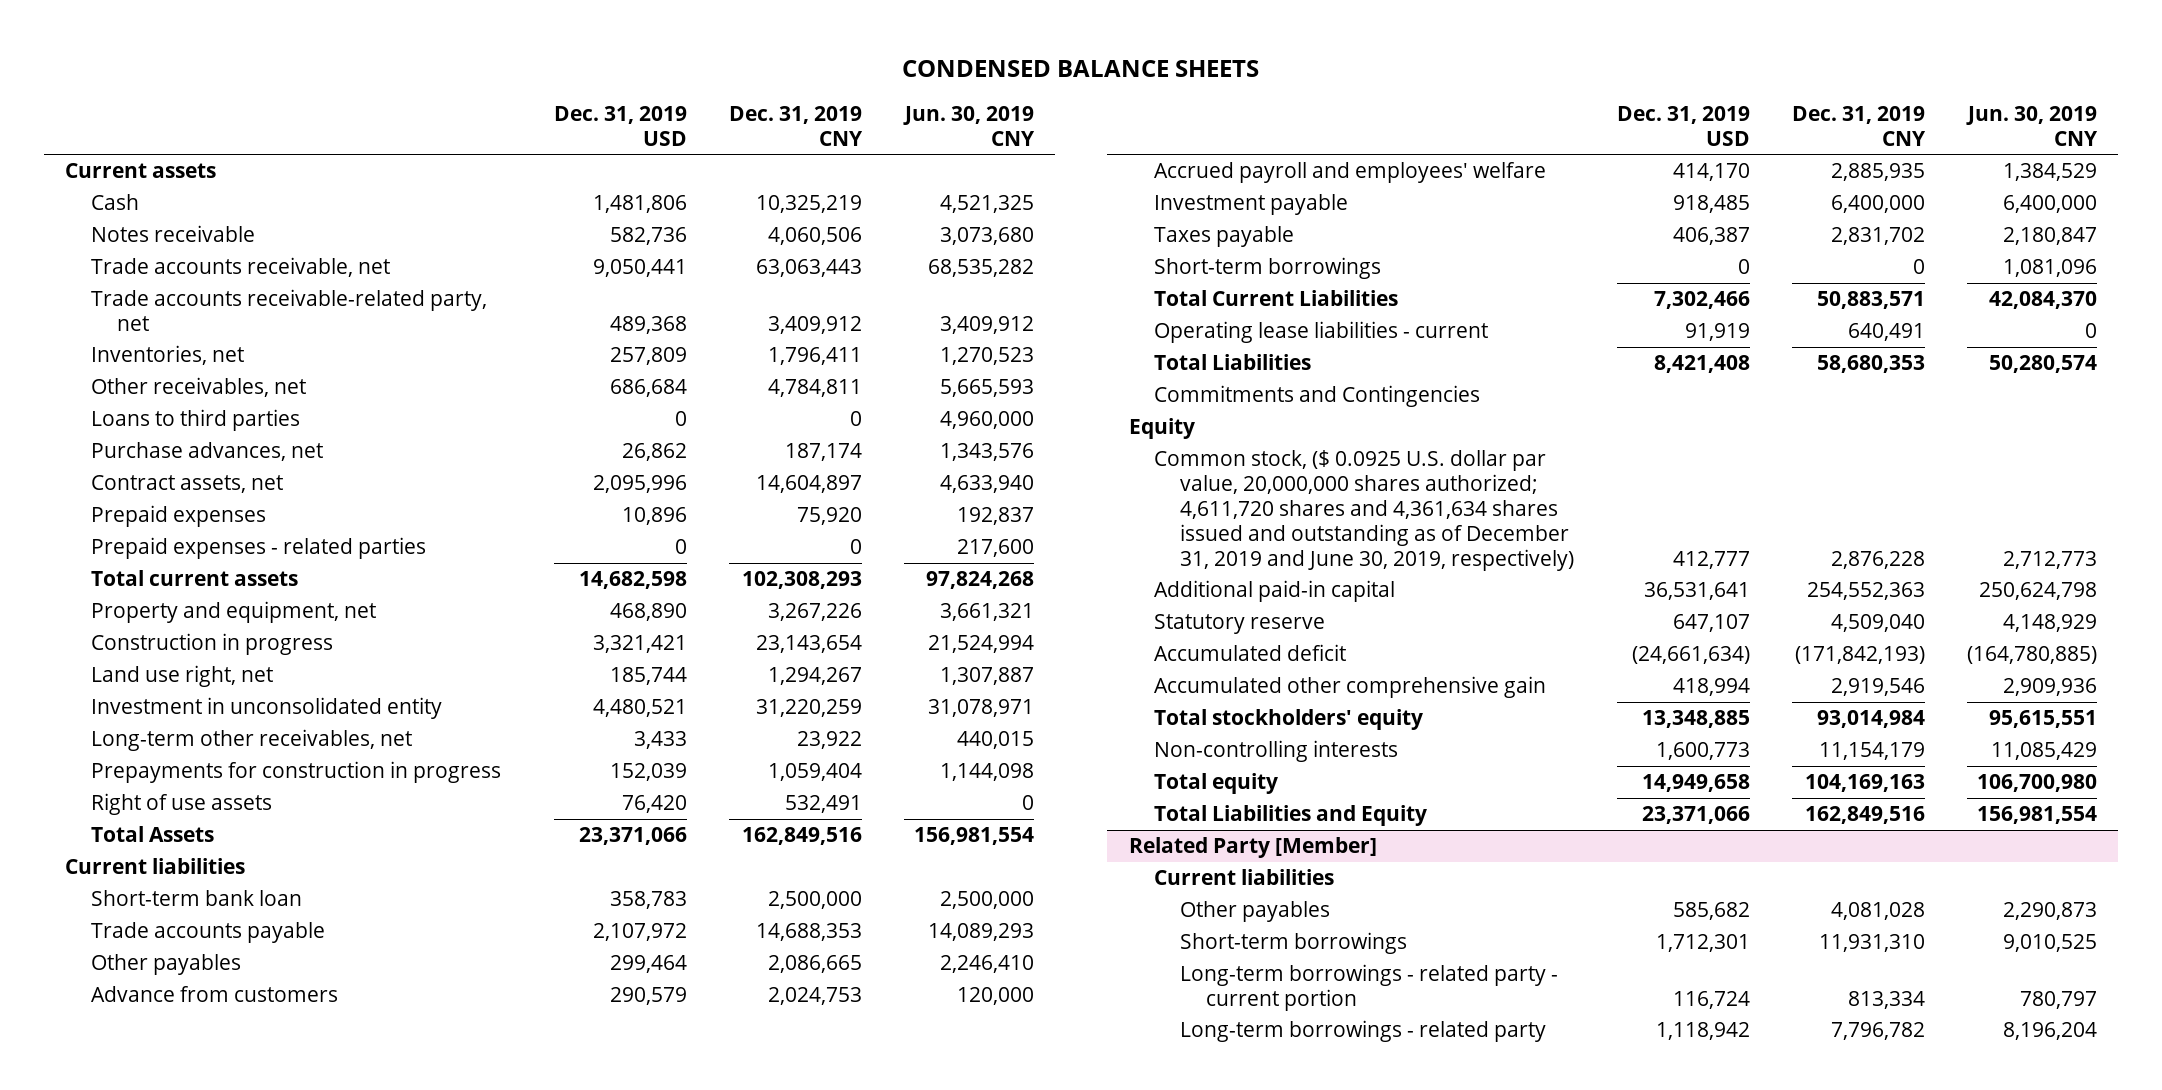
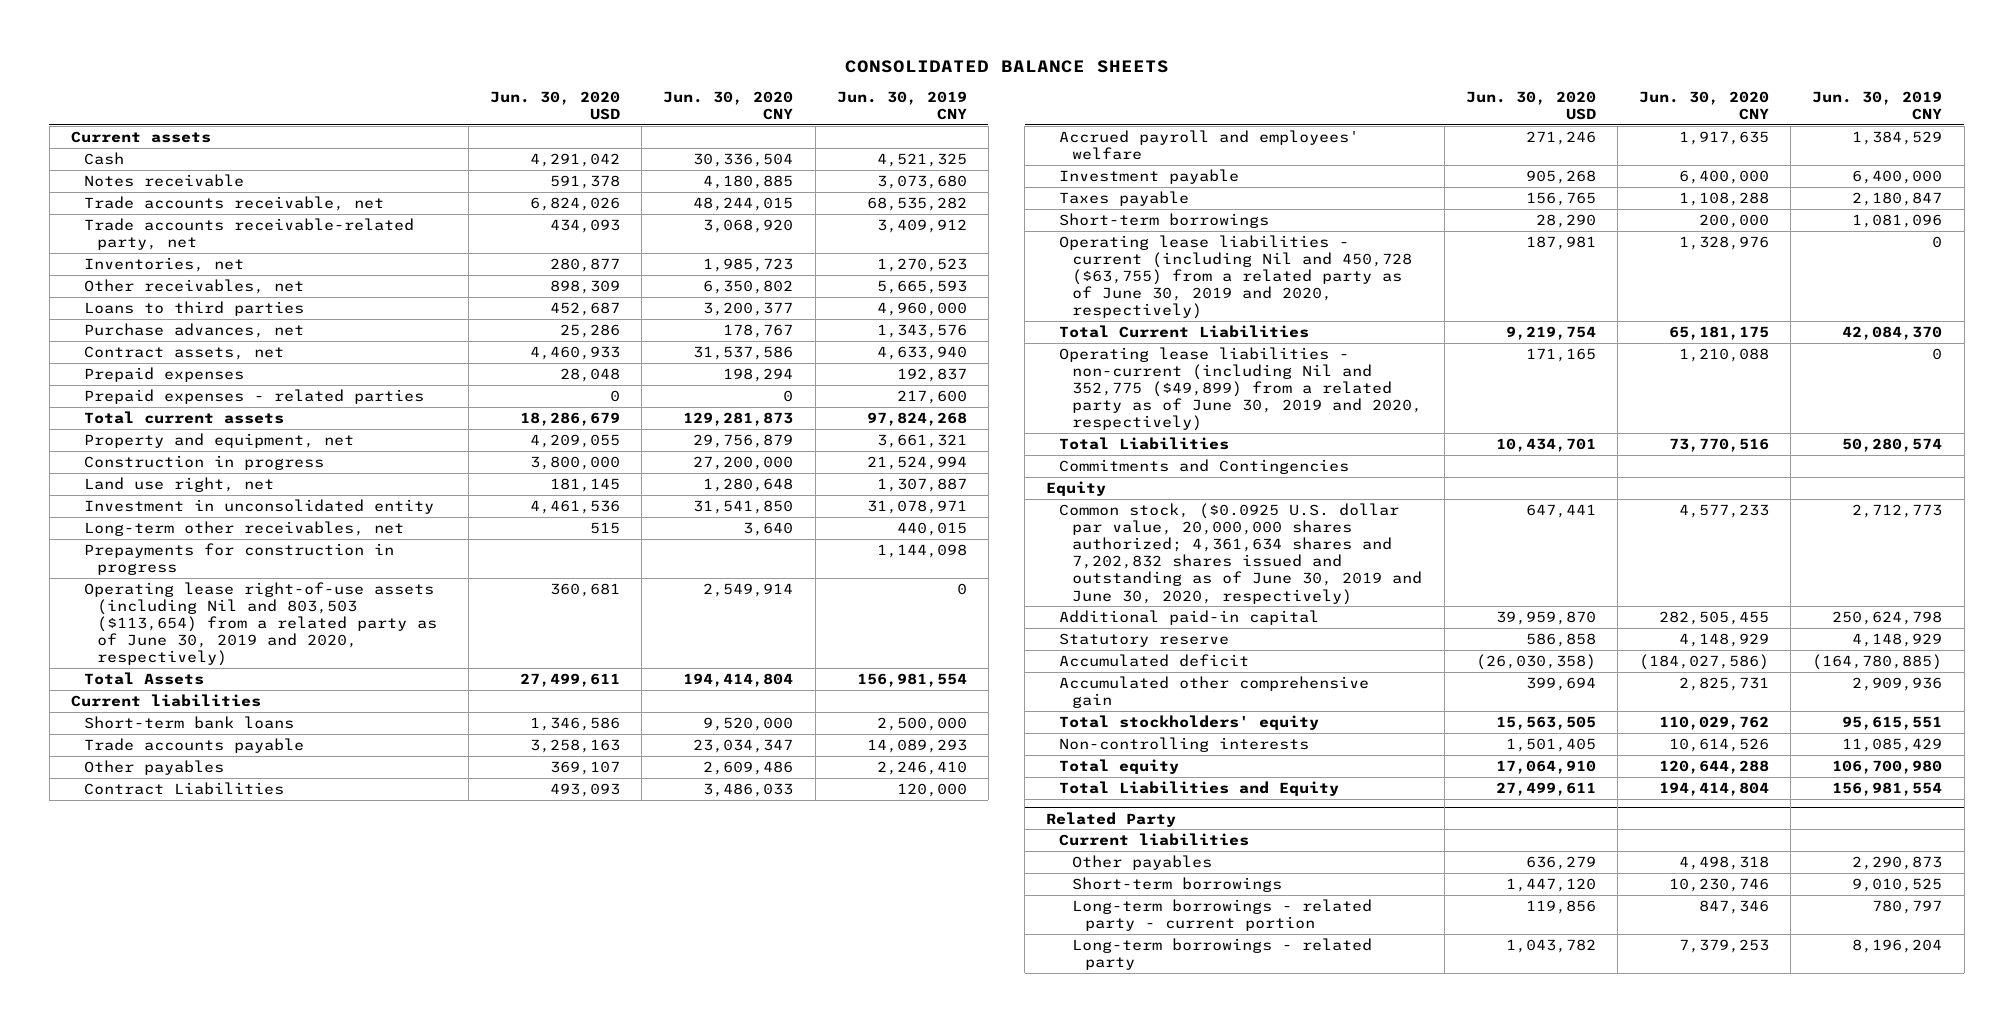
- CONDENSED BALANCE SHEETS
+ CONSOLIDATED BALANCE SHEETS
- | Dec. 31, 2019 USD | Dec. 31, 2019 CNY | Jun. 30, 2019 CNY
+ | Jun. 30, 2020 USD | Jun. 30, 2020 CNY | Jun. 30, 2019 CNY
- Right of use assets | 76,420 | 532,491 | 0
+ Operating lease right-of-use assets (including Nil and 803,503 ($113,654) from a related party as of June 30, 2019 and 2020, respectively) | 360,681 | 2,549,914 | 0
- Short-term bank loan | 358,783 | 2,500,000 | 2,500,000
+ Short-term bank loans | 1,346,586 | 9,520,000 | 2,500,000
- Advance from customers | 290,579 | 2,024,753 | 120,000
+ Contract Liabilities | 493,093 | 3,486,033 | 120,000
+ Operating lease liabilities - current (including Nil and 450,728 ($63,755) from a related party as of June 30, 2019 and 2020, respectively) | 187,981 | 1,328,976 | 0
- Operating lease liabilities - current | 91,919 | 640,491 | 0
+ Operating lease liabilities - non-current (including Nil and 352,775 ($49,899) from a related party as of June 30, 2019 and 2020, respectively) | 171,165 | 1,210,088 | 0
- Common stock, ($ 0.0925 U.S. dollar par value, 20,000,000 shares authorized; 4,611,720 shares and 4,361,634 shares issued and outstanding as of December 31, 2019 and June 30, 2019, respectively) | 412,777 | 2,876,228 | 2,712,773
+ Common stock, ($0.0925 U.S. dollar par value, 20,000,000 shares authorized; 4,361,634 shares and 7,202,832 shares issued and outstanding as of June 30, 2019 and June 30, 2020, respectively) | 647,441 | 4,577,233 | 2,712,773
- Related Party [Member]
+ Related Party

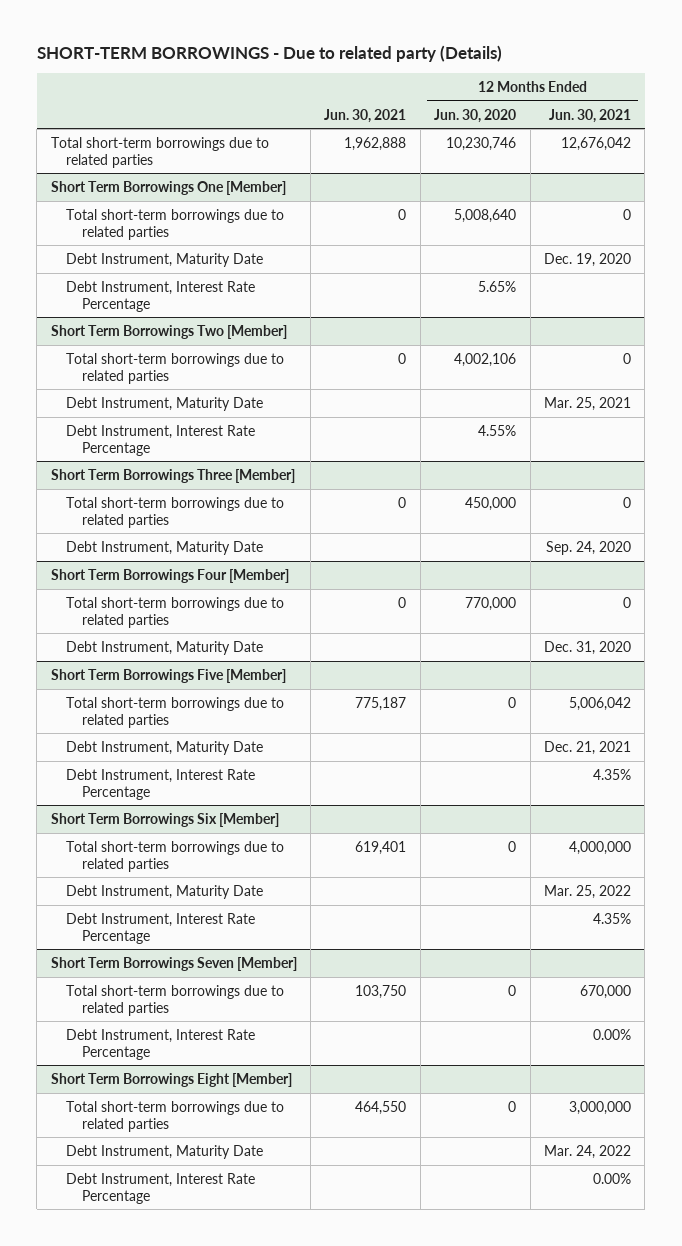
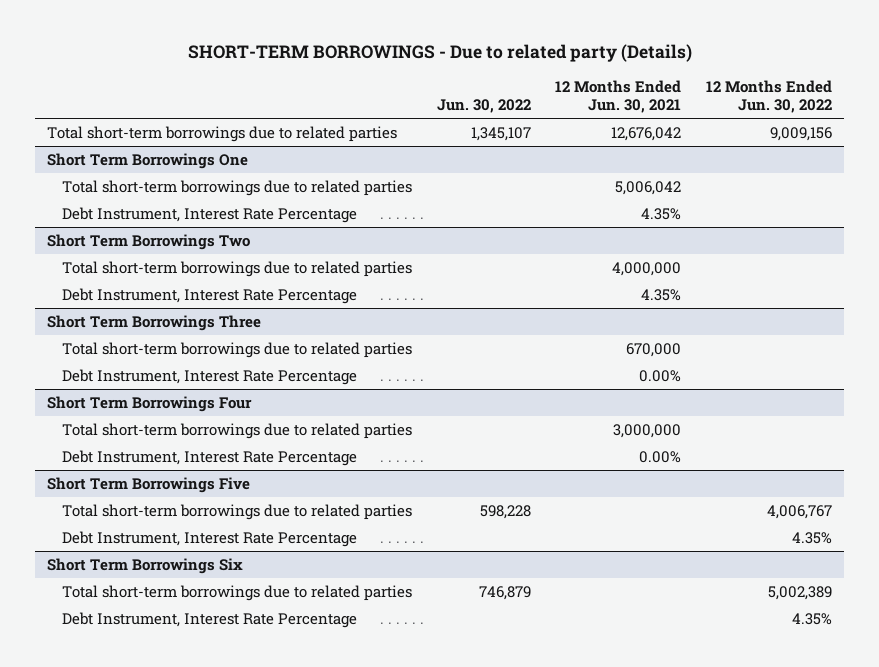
- | Jun. 30, 2021 | 12 Months Ended Jun. 30, 2020 | 12 Months Ended Jun. 30, 2021
+ | Jun. 30, 2022 | 12 Months Ended Jun. 30, 2021 | 12 Months Ended Jun. 30, 2022
- Short Term Borrowings One [Member]
- Total short-term borrowings due to related parties | 0 | 5,008,640 | 0
- Debt Instrument, Maturity Date | | | Dec. 19, 2020
- Debt Instrument, Interest Rate Percentage | | 5.65% |
- Short Term Borrowings Two [Member]
- Total short-term borrowings due to related parties | 0 | 4,002,106 | 0
- Debt Instrument, Maturity Date | | | Mar. 25, 2021
- Debt Instrument, Interest Rate Percentage | | 4.55% |
- Short Term Borrowings Three [Member]
- Total short-term borrowings due to related parties | 0 | 450,000 | 0
- Debt Instrument, Maturity Date | | | Sep. 24, 2020
- Short Term Borrowings Four [Member]
- Total short-term borrowings due to related parties | 0 | 770,000 | 0
- Debt Instrument, Maturity Date | | | Dec. 31, 2020
- Short Term Borrowings Five [Member]
+ Short Term Borrowings One
- Debt Instrument, Maturity Date | | | Dec. 21, 2021
- Short Term Borrowings Six [Member]
+ Short Term Borrowings Two
- Debt Instrument, Maturity Date | | | Mar. 25, 2022
- Short Term Borrowings Seven [Member]
+ Short Term Borrowings Three
- Short Term Borrowings Eight [Member]
+ Short Term Borrowings Four
- Debt Instrument, Maturity Date | | | Mar. 24, 2022
+ Short Term Borrowings Five
+ Total short-term borrowings due to related parties | 598,228 | | 4,006,767
+ Debt Instrument, Interest Rate Percentage | | | 4.35%
+ Short Term Borrowings Six
+ Total short-term borrowings due to related parties | 746,879 | | 5,002,389
+ Debt Instrument, Interest Rate Percentage | | | 4.35%

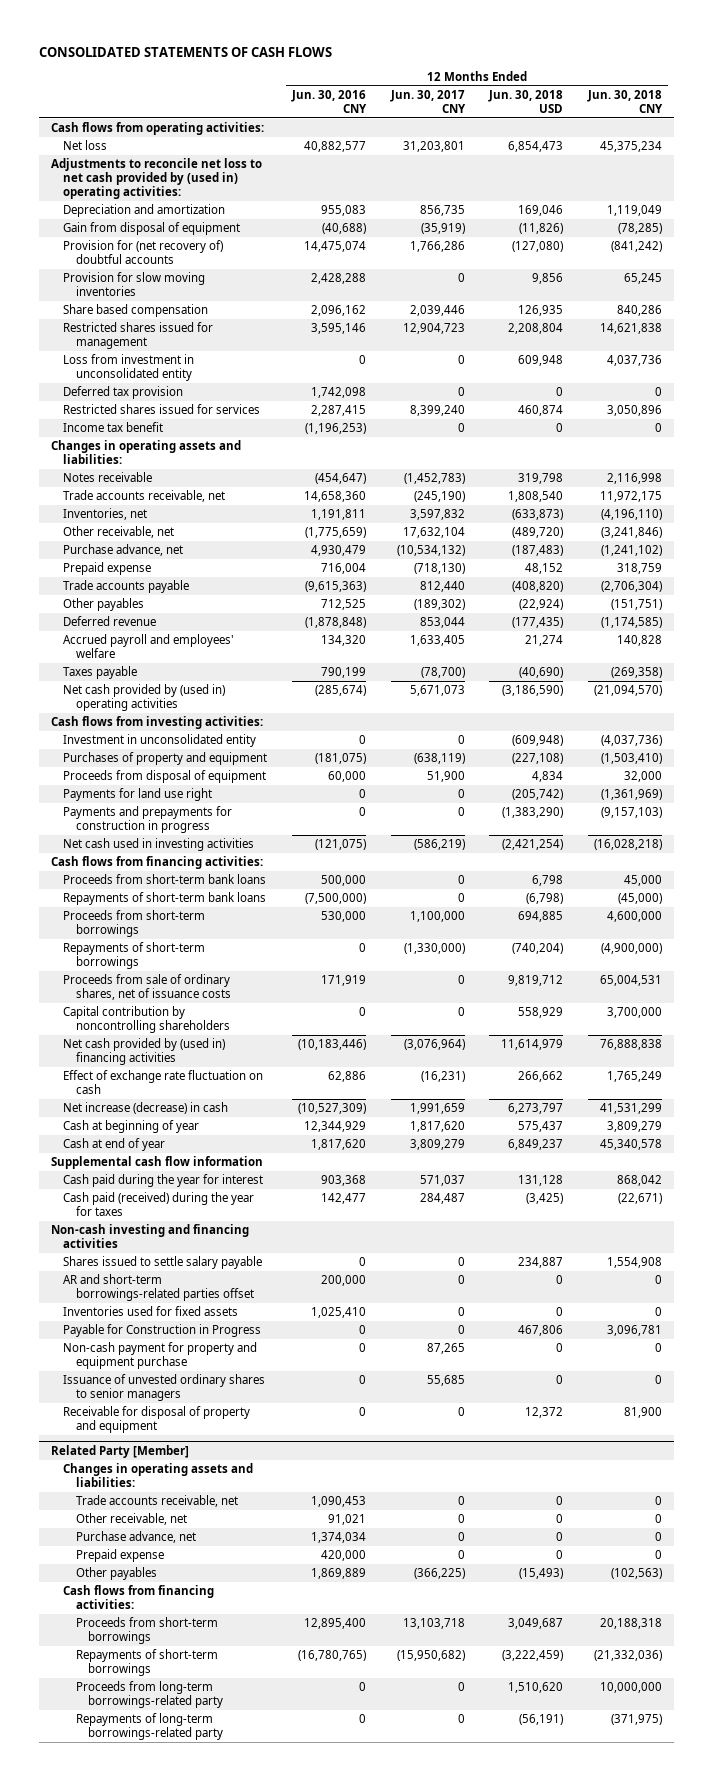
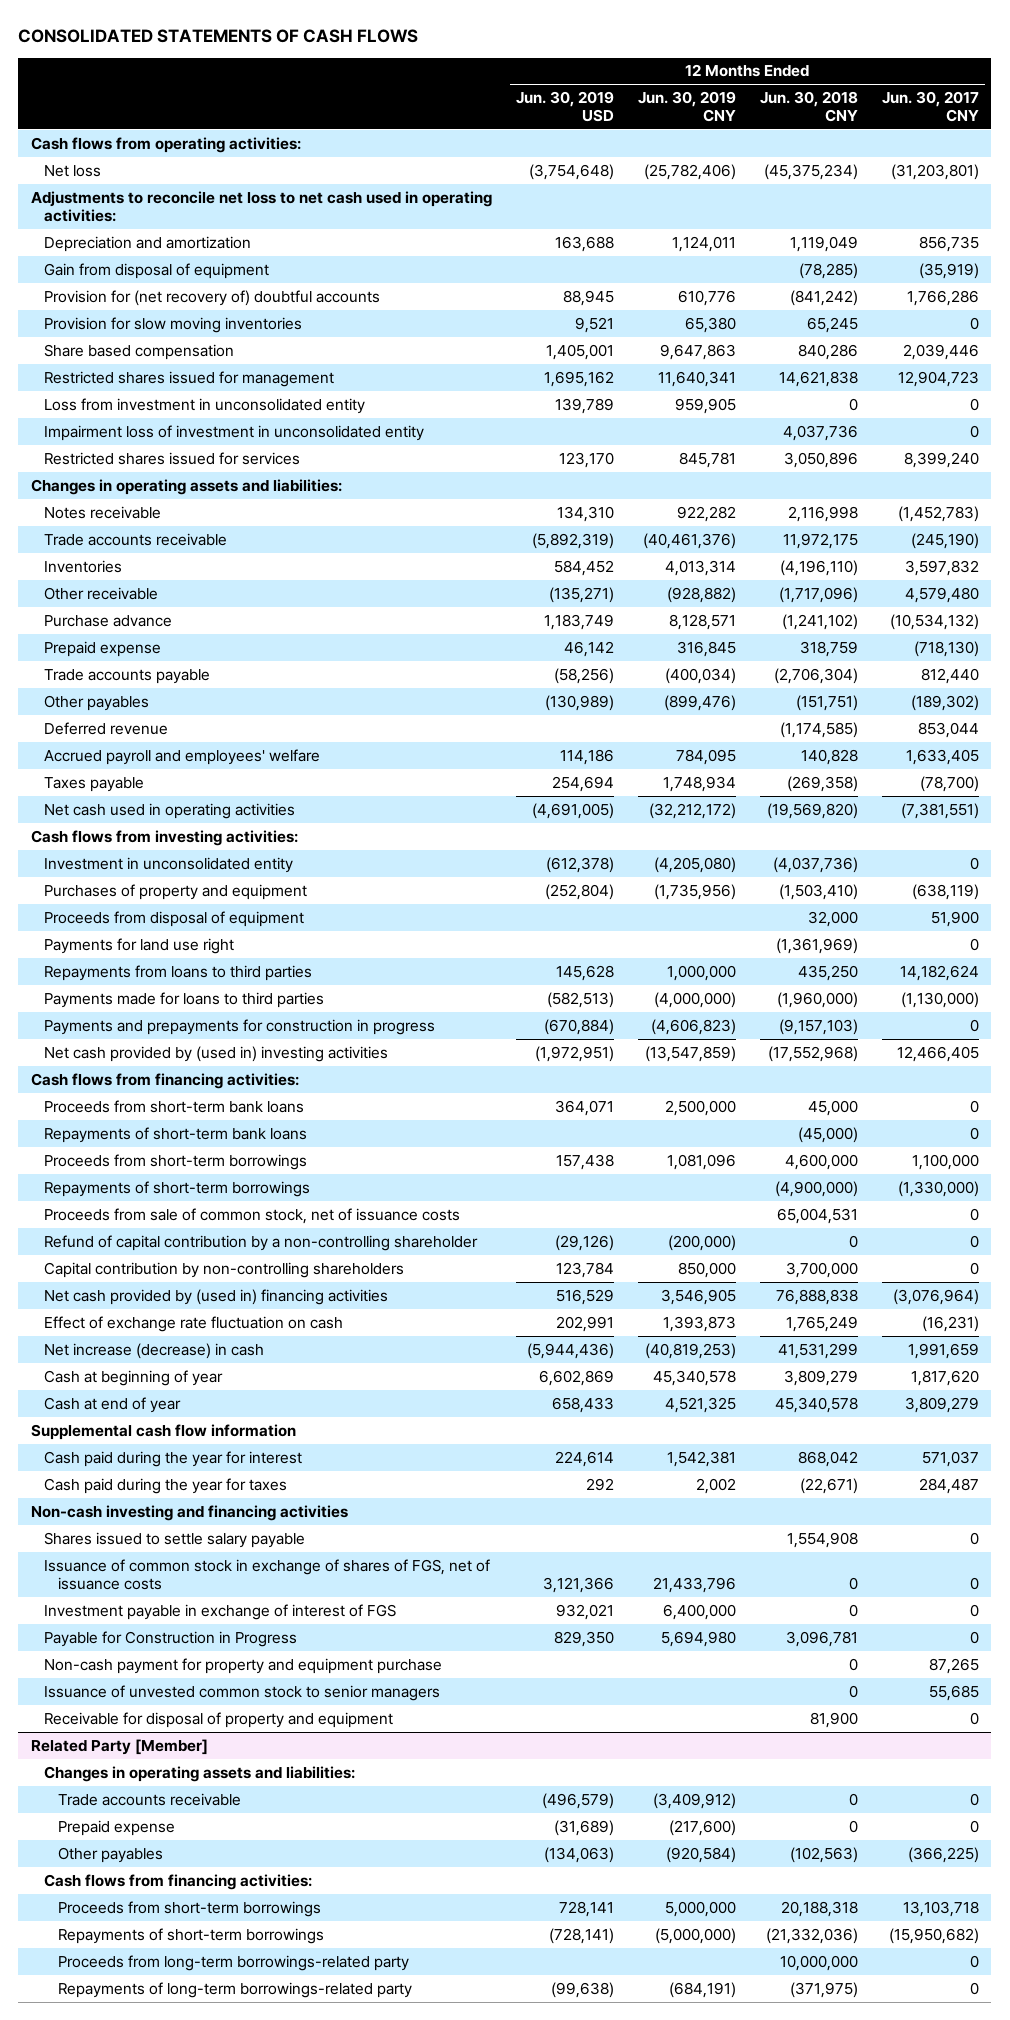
- | 12 Months Ended Jun. 30, 2016 CNY | 12 Months Ended Jun. 30, 2017 CNY | 12 Months Ended Jun. 30, 2018 USD | 12 Months Ended Jun. 30, 2018 CNY
+ | 12 Months Ended Jun. 30, 2019 USD | 12 Months Ended Jun. 30, 2019 CNY | 12 Months Ended Jun. 30, 2018 CNY | 12 Months Ended Jun. 30, 2017 CNY
- Net loss | 40,882,577 | 31,203,801 | 6,854,473 | 45,375,234
- Adjustments to reconcile net loss to net cash provided by (used in) operating activities:
+ Net loss | (3,754,648) | (25,782,406) | (45,375,234) | (31,203,801)
+ Adjustments to reconcile net loss to net cash used in operating activities:
- Loss from investment in unconsolidated entity | 0 | 0 | 609,948 | 4,037,736
- Deferred tax provision | 1,742,098 | 0 | 0 | 0
+ Loss from investment in unconsolidated entity | 139,789 | 959,905 | 0 | 0
+ Impairment loss of investment in unconsolidated entity | | | 4,037,736 | 0
- Income tax benefit | (1,196,253) | 0 | 0 | 0
- Trade accounts receivable, net | 14,658,360 | (245,190) | 1,808,540 | 11,972,175
- Inventories, net | 1,191,811 | 3,597,832 | (633,873) | (4,196,110)
- Other receivable, net | (1,775,659) | 17,632,104 | (489,720) | (3,241,846)
- Purchase advance, net | 4,930,479 | (10,534,132) | (187,483) | (1,241,102)
+ Trade accounts receivable | (5,892,319) | (40,461,376) | 11,972,175 | (245,190)
+ Inventories | 584,452 | 4,013,314 | (4,196,110) | 3,597,832
+ Other receivable | (135,271) | (928,882) | (1,717,096) | 4,579,480
+ Purchase advance | 1,183,749 | 8,128,571 | (1,241,102) | (10,534,132)
- Net cash provided by (used in) operating activities | (285,674) | 5,671,073 | (3,186,590) | (21,094,570)
+ Net cash used in operating activities | (4,691,005) | (32,212,172) | (19,569,820) | (7,381,551)
+ Repayments from loans to third parties | 145,628 | 1,000,000 | 435,250 | 14,182,624
+ Payments made for loans to third parties | (582,513) | (4,000,000) | (1,960,000) | (1,130,000)
- Net cash used in investing activities | (121,075) | (586,219) | (2,421,254) | (16,028,218)
+ Net cash provided by (used in) investing activities | (1,972,951) | (13,547,859) | (17,552,968) | 12,466,405
- Proceeds from sale of ordinary shares, net of issuance costs | 171,919 | 0 | 9,819,712 | 65,004,531
- Capital contribution by noncontrolling shareholders | 0 | 0 | 558,929 | 3,700,000
+ Proceeds from sale of common stock, net of issuance costs | | | 65,004,531 | 0
+ Refund of capital contribution by a non-controlling shareholder | (29,126) | (200,000) | 0 | 0
+ Capital contribution by non-controlling shareholders | 123,784 | 850,000 | 3,700,000 | 0
- Cash paid (received) during the year for taxes | 142,477 | 284,487 | (3,425) | (22,671)
+ Cash paid during the year for taxes | 292 | 2,002 | (22,671) | 284,487
- AR and short-term borrowings-related parties offset | 200,000 | 0 | 0 | 0
- Inventories used for fixed assets | 1,025,410 | 0 | 0 | 0
+ Issuance of common stock in exchange of shares of FGS, net of issuance costs | 3,121,366 | 21,433,796 | 0 | 0
+ Investment payable in exchange of interest of FGS | 932,021 | 6,400,000 | 0 | 0
- Issuance of unvested ordinary shares to senior managers | 0 | 55,685 | 0 | 0
+ Issuance of unvested common stock to senior managers | | | 0 | 55,685
@ Related Party [Member]
- Trade accounts receivable, net | 1,090,453 | 0 | 0 | 0
- Other receivable, net | 91,021 | 0 | 0 | 0
- Purchase advance, net | 1,374,034 | 0 | 0 | 0
+ Trade accounts receivable | (496,579) | (3,409,912) | 0 | 0

